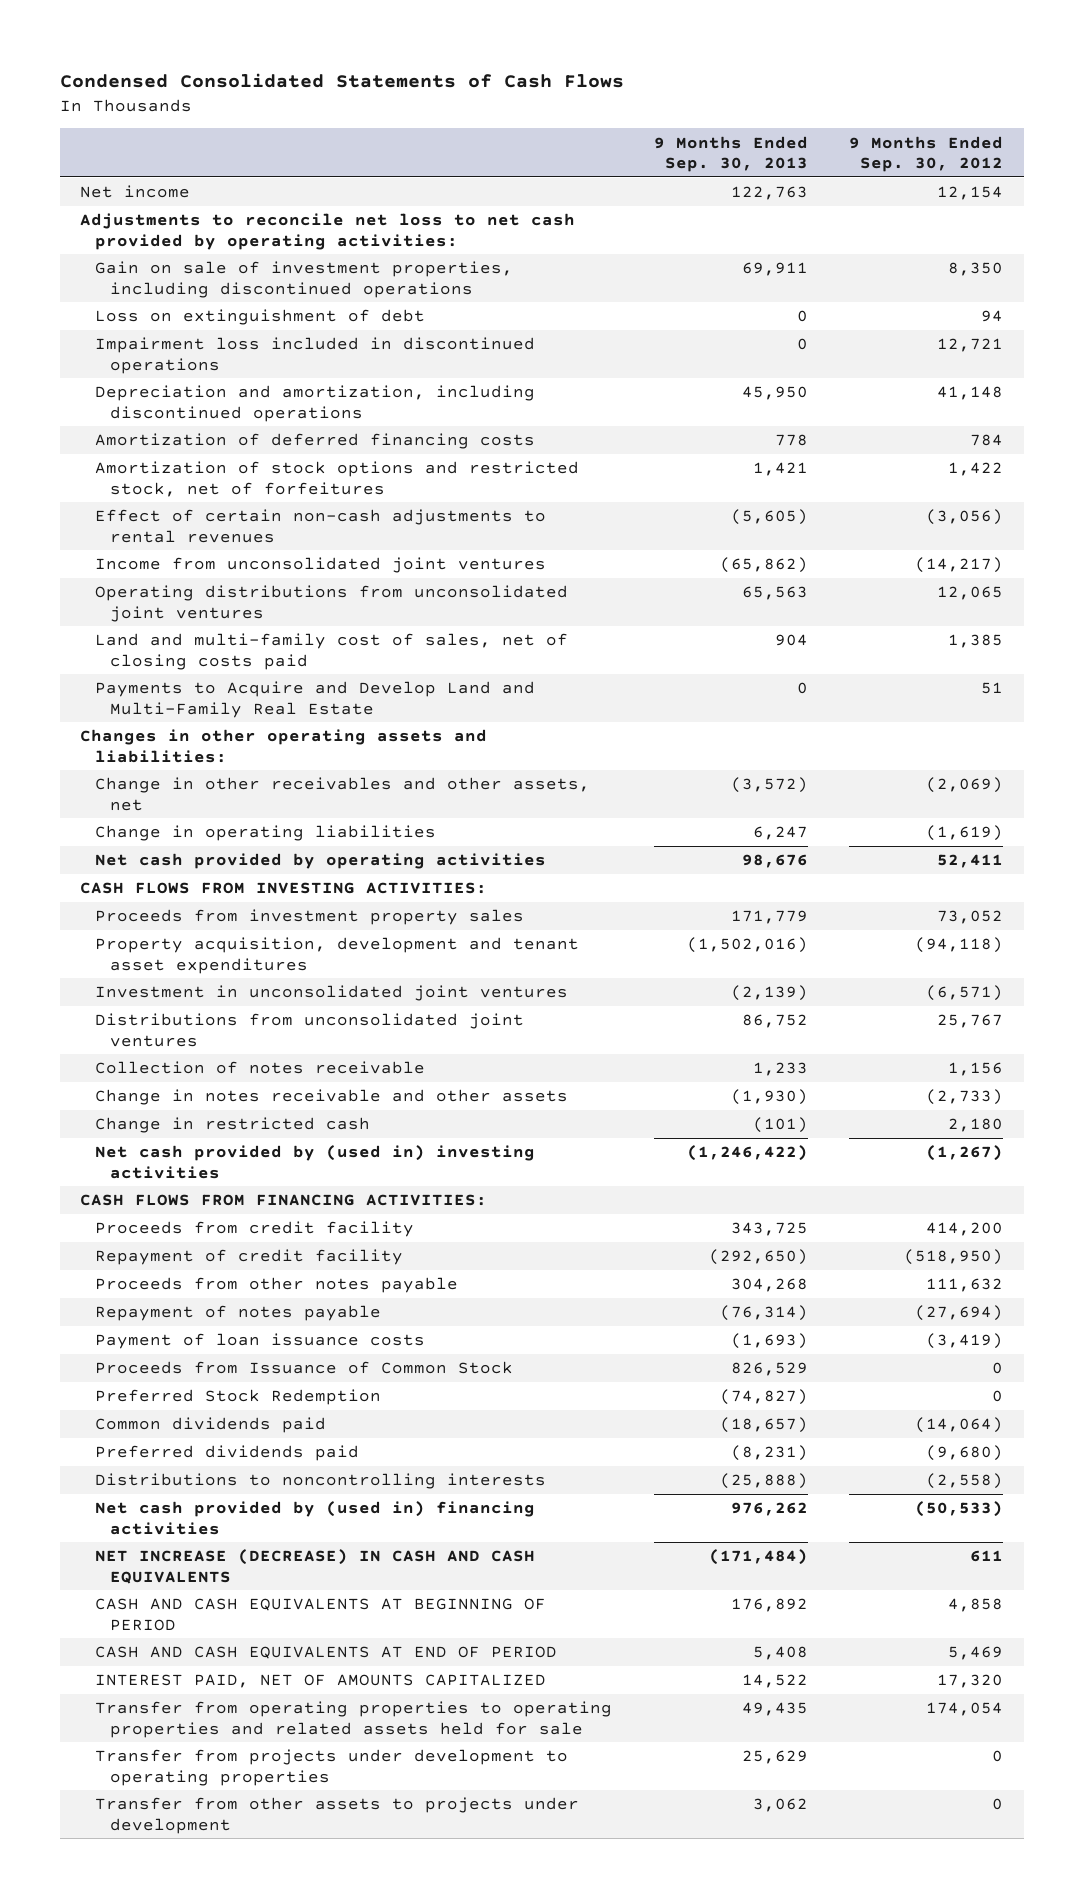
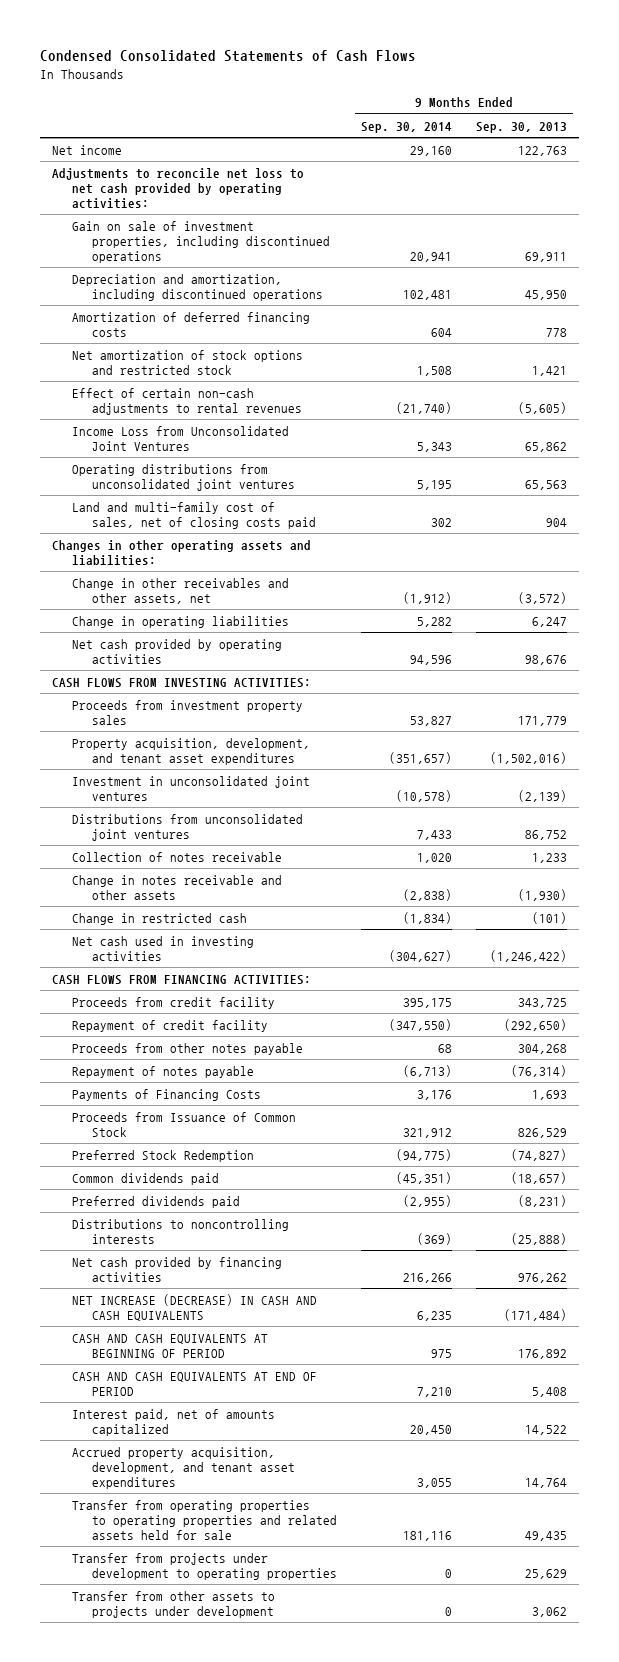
- | 9 Months Ended Sep. 30, 2013 | 9 Months Ended Sep. 30, 2012
+ | 9 Months Ended Sep. 30, 2014 | 9 Months Ended Sep. 30, 2013
- Loss on extinguishment of debt | 0 | 94
- Impairment loss included in discontinued operations | 0 | 12,721
- Amortization of stock options and restricted stock, net of forfeitures | 1,421 | 1,422
+ Net amortization of stock options and restricted stock | 1,508 | 1,421
- Income from unconsolidated joint ventures | (65,862) | (14,217)
+ Income Loss from Unconsolidated Joint Ventures | 5,343 | 65,862
- Payments to Acquire and Develop Land and Multi-Family Real Estate | 0 | 51
- Property acquisition, development and tenant asset expenditures | (1,502,016) | (94,118)
+ Property acquisition, development, and tenant asset expenditures | (351,657) | (1,502,016)
- Net cash provided by (used in) investing activities | (1,246,422) | (1,267)
+ Net cash used in investing activities | (304,627) | (1,246,422)
- Payment of loan issuance costs | (1,693) | (3,419)
+ Payments of Financing Costs | 3,176 | 1,693
- Net cash provided by (used in) financing activities | 976,262 | (50,533)
+ Net cash provided by financing activities | 216,266 | 976,262
- INTEREST PAID, NET OF AMOUNTS CAPITALIZED | 14,522 | 17,320
+ Interest paid, net of amounts capitalized | 20,450 | 14,522
+ Accrued property acquisition, development, and tenant asset expenditures | 3,055 | 14,764

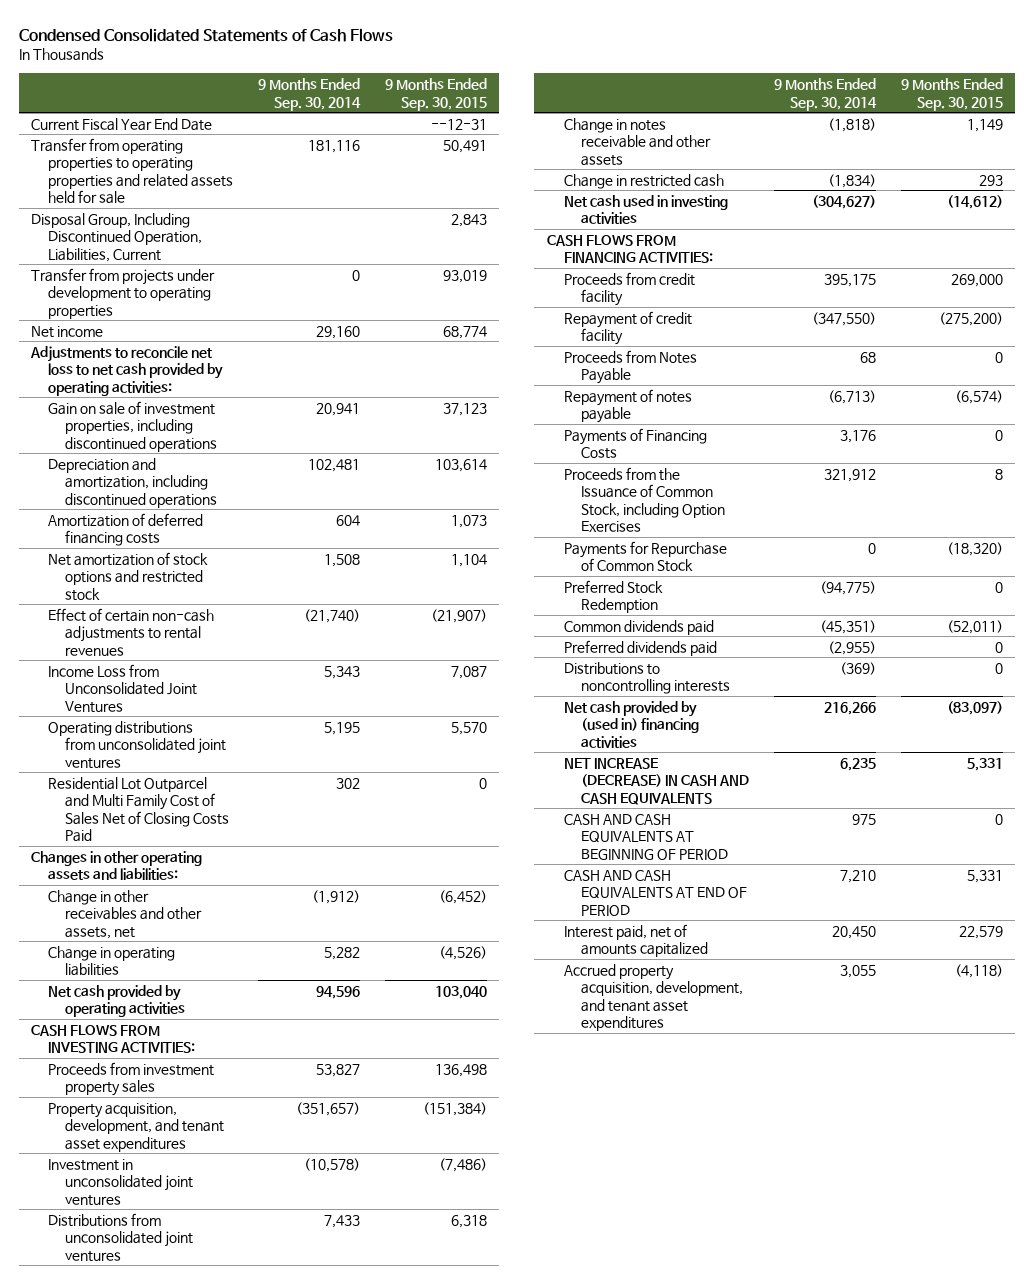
- | 9 Months Ended Sep. 30, 2014 | 9 Months Ended Sep. 30, 2013
+ | 9 Months Ended Sep. 30, 2014 | 9 Months Ended Sep. 30, 2015
+ Current Fiscal Year End Date | | --12-31
moved up: Transfer from operating properties to operating properties and related assets held for sale | 181,116 | 50,491
+ Disposal Group, Including Discontinued Operation, Liabilities, Current | | 2,843
moved up: Transfer from projects under development to operating properties | 0 | 93,019
- Land and multi-family cost of sales, net of closing costs paid | 302 | 904
+ Residential Lot Outparcel and Multi Family Cost of Sales Net of Closing Costs Paid | 302 | 0
- Collection of notes receivable | 1,020 | 1,233
- Change in notes receivable and other assets | (2,838) | (1,930)
+ Change in notes receivable and other assets | (1,818) | 1,149
- Proceeds from other notes payable | 68 | 304,268
+ Proceeds from Notes Payable | 68 | 0
- Proceeds from Issuance of Common Stock | 321,912 | 826,529
+ Proceeds from the Issuance of Common Stock, including Option Exercises | 321,912 | 8
+ Payments for Repurchase of Common Stock | 0 | (18,320)
- Net cash provided by financing activities | 216,266 | 976,262
+ Net cash provided by (used in) financing activities | 216,266 | (83,097)
- Transfer from other assets to projects under development | 0 | 3,062

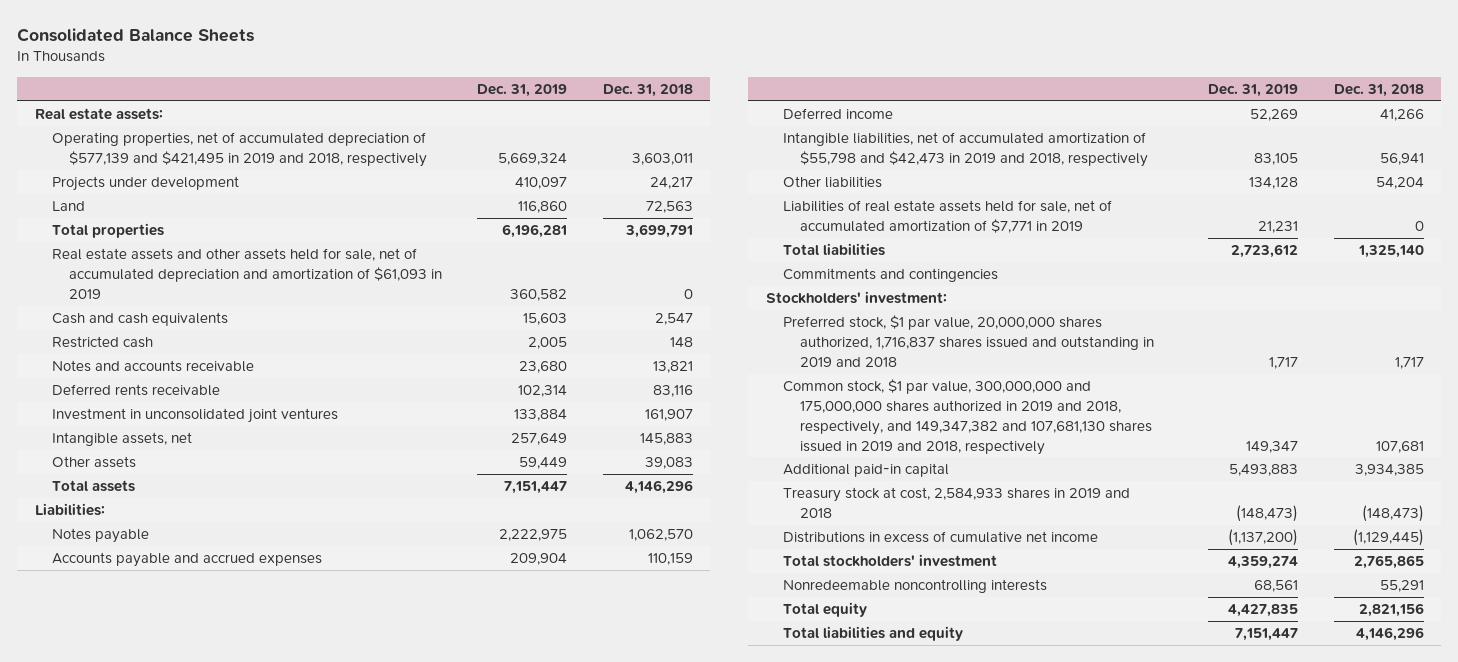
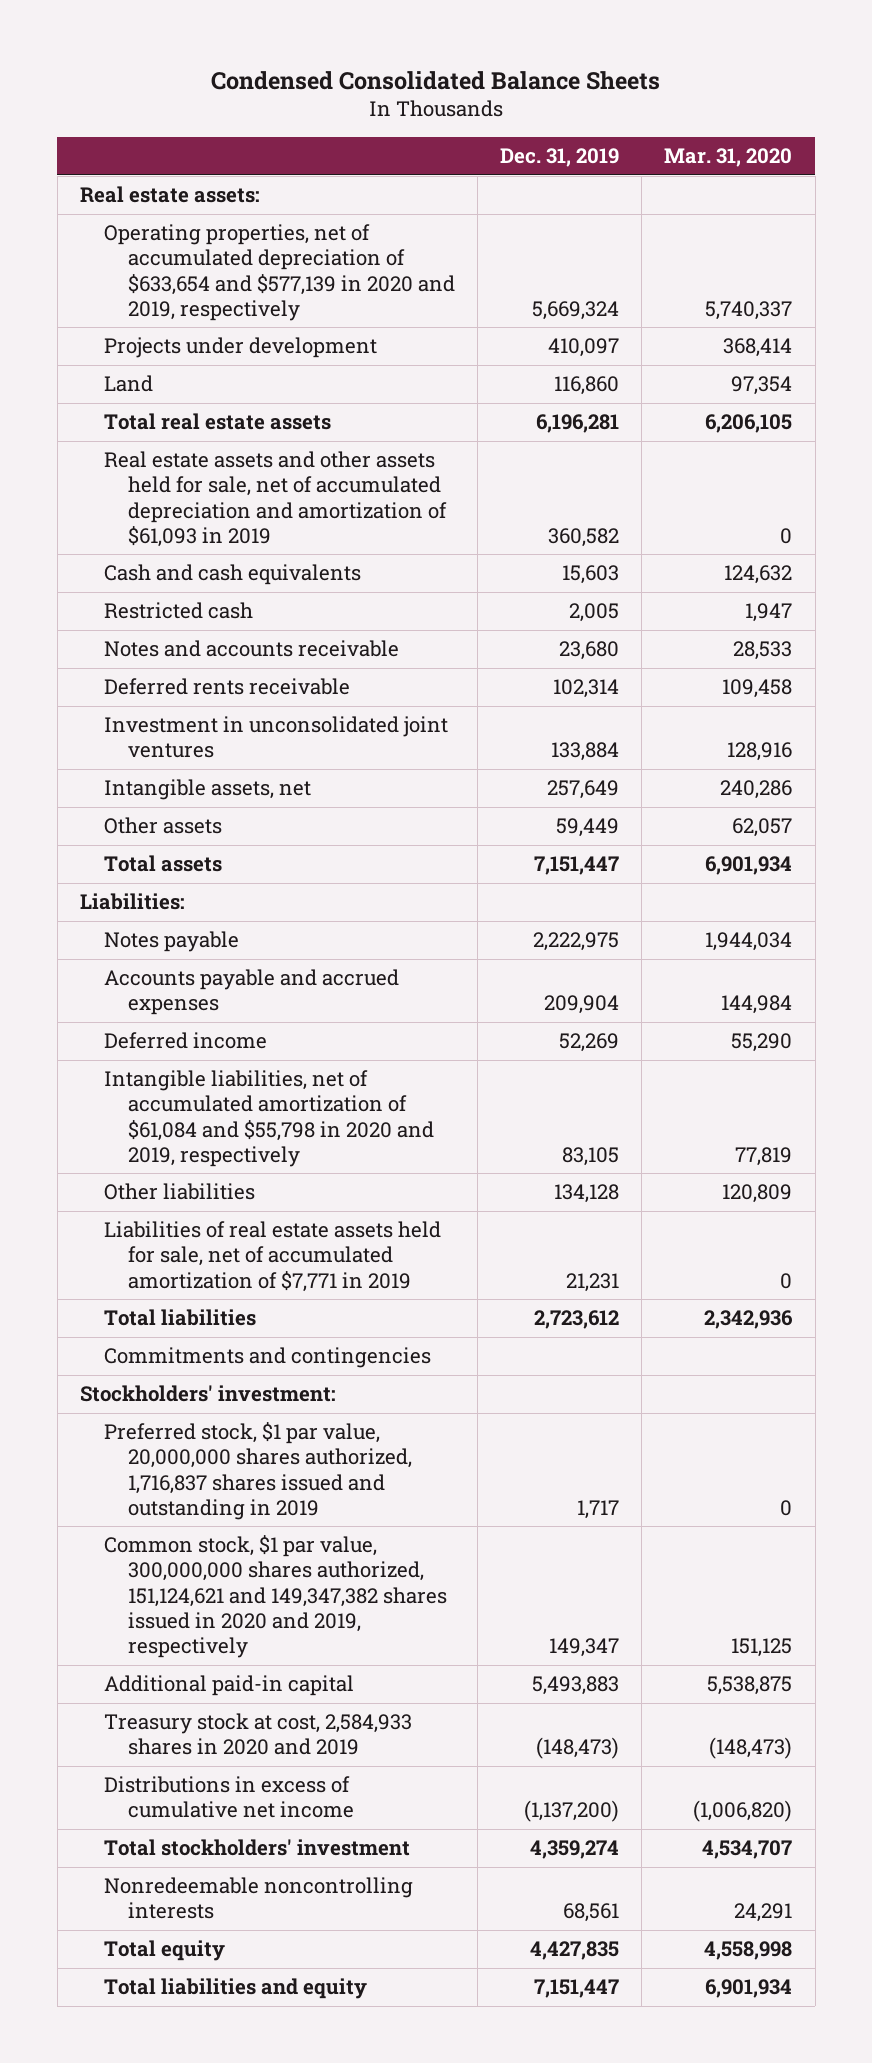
- Consolidated Balance Sheets
+ Condensed Consolidated Balance Sheets
- | Dec. 31, 2019 | Dec. 31, 2018
+ | Dec. 31, 2019 | Mar. 31, 2020
- Operating properties, net of accumulated depreciation of $577,139 and $421,495 in 2019 and 2018, respectively | 5,669,324 | 3,603,011
+ Operating properties, net of accumulated depreciation of $633,654 and $577,139 in 2020 and 2019, respectively | 5,669,324 | 5,740,337
- Total properties | 6,196,281 | 3,699,791
+ Total real estate assets | 6,196,281 | 6,206,105
- Intangible liabilities, net of accumulated amortization of $55,798 and $42,473 in 2019 and 2018, respectively | 83,105 | 56,941
+ Intangible liabilities, net of accumulated amortization of $61,084 and $55,798 in 2020 and 2019, respectively | 83,105 | 77,819
- Preferred stock, $1 par value, 20,000,000 shares authorized, 1,716,837 shares issued and outstanding in 2019 and 2018 | 1,717 | 1,717
- Common stock, $1 par value, 300,000,000 and 175,000,000 shares authorized in 2019 and 2018, respectively, and 149,347,382 and 107,681,130 shares issued in 2019 and 2018, respectively | 149,347 | 107,681
+ Preferred stock, $1 par value, 20,000,000 shares authorized, 1,716,837 shares issued and outstanding in 2019 | 1,717 | 0
+ Common stock, $1 par value, 300,000,000 shares authorized, 151,124,621 and 149,347,382 shares issued in 2020 and 2019, respectively | 149,347 | 151,125
- Treasury stock at cost, 2,584,933 shares in 2019 and 2018 | (148,473) | (148,473)
+ Treasury stock at cost, 2,584,933 shares in 2020 and 2019 | (148,473) | (148,473)

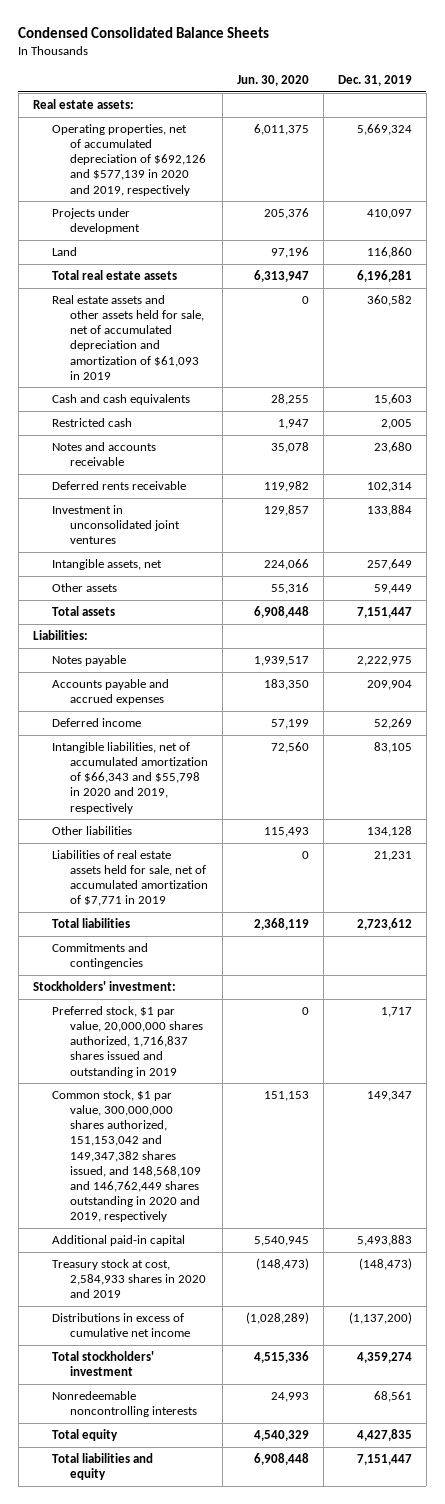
- | Dec. 31, 2019 | Mar. 31, 2020
+ | Jun. 30, 2020 | Dec. 31, 2019
- Operating properties, net of accumulated depreciation of $633,654 and $577,139 in 2020 and 2019, respectively | 5,669,324 | 5,740,337
+ Operating properties, net of accumulated depreciation of $692,126 and $577,139 in 2020 and 2019, respectively | 6,011,375 | 5,669,324
- Intangible liabilities, net of accumulated amortization of $61,084 and $55,798 in 2020 and 2019, respectively | 83,105 | 77,819
+ Intangible liabilities, net of accumulated amortization of $66,343 and $55,798 in 2020 and 2019, respectively | 72,560 | 83,105
- Common stock, $1 par value, 300,000,000 shares authorized, 151,124,621 and 149,347,382 shares issued in 2020 and 2019, respectively | 149,347 | 151,125
+ Common stock, $1 par value, 300,000,000 shares authorized, 151,153,042 and 149,347,382 shares issued, and 148,568,109 and 146,762,449 shares outstanding in 2020 and 2019, respectively | 151,153 | 149,347

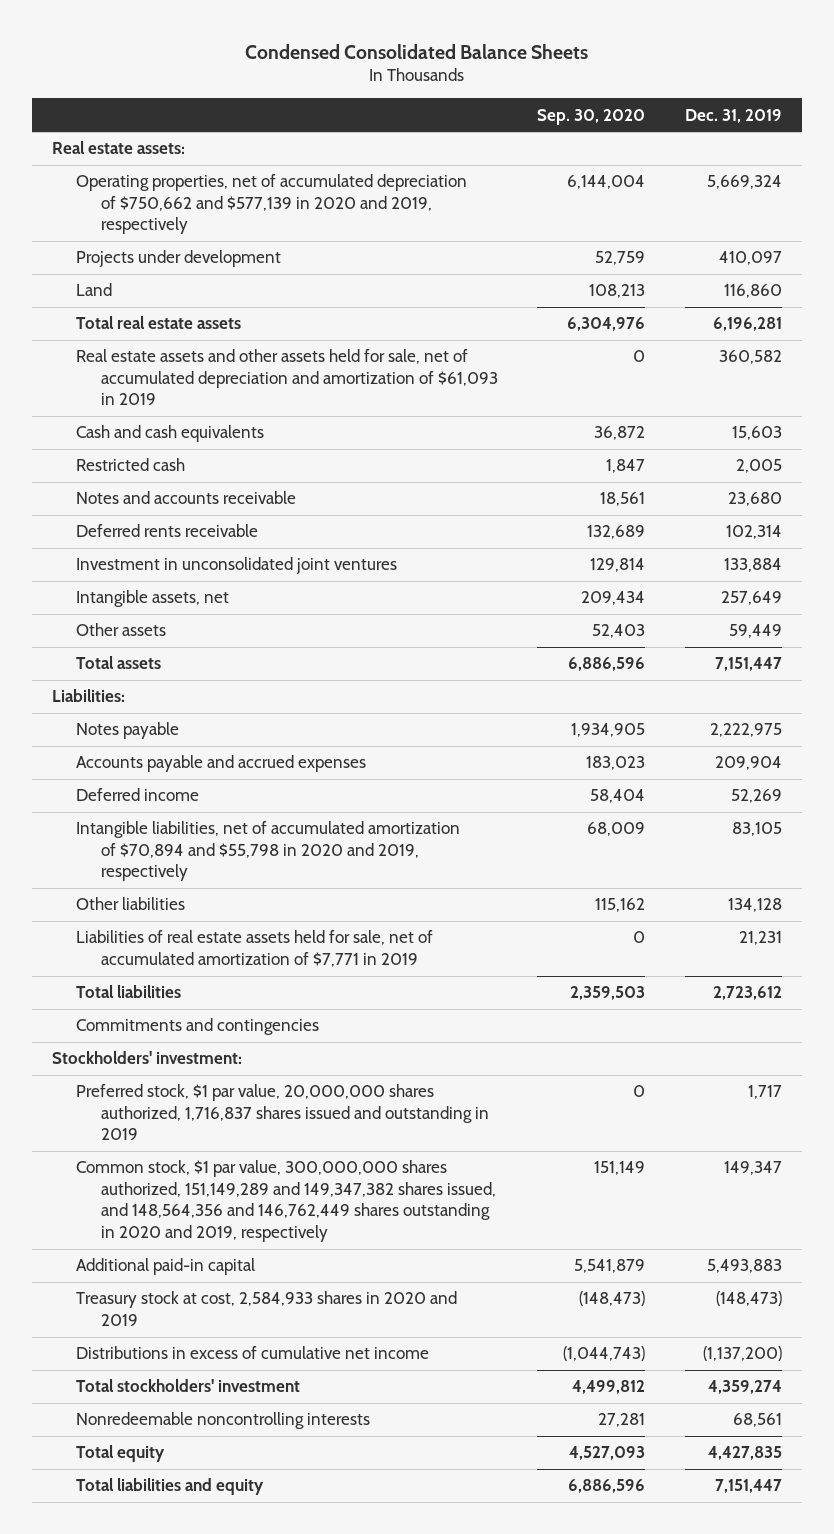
- | Jun. 30, 2020 | Dec. 31, 2019
+ | Sep. 30, 2020 | Dec. 31, 2019
- Operating properties, net of accumulated depreciation of $692,126 and $577,139 in 2020 and 2019, respectively | 6,011,375 | 5,669,324
+ Operating properties, net of accumulated depreciation of $750,662 and $577,139 in 2020 and 2019, respectively | 6,144,004 | 5,669,324
- Intangible liabilities, net of accumulated amortization of $66,343 and $55,798 in 2020 and 2019, respectively | 72,560 | 83,105
+ Intangible liabilities, net of accumulated amortization of $70,894 and $55,798 in 2020 and 2019, respectively | 68,009 | 83,105
- Common stock, $1 par value, 300,000,000 shares authorized, 151,153,042 and 149,347,382 shares issued, and 148,568,109 and 146,762,449 shares outstanding in 2020 and 2019, respectively | 151,153 | 149,347
+ Common stock, $1 par value, 300,000,000 shares authorized, 151,149,289 and 149,347,382 shares issued, and 148,564,356 and 146,762,449 shares outstanding in 2020 and 2019, respectively | 151,149 | 149,347

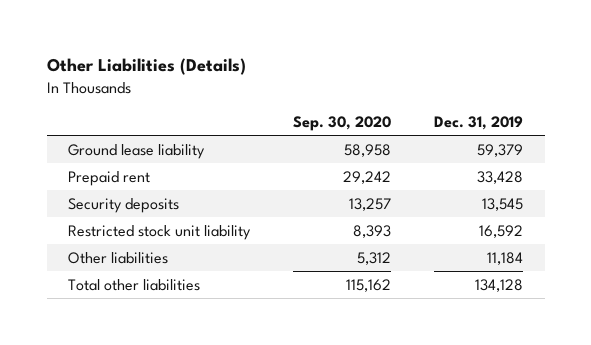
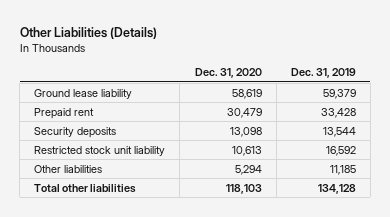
- | Sep. 30, 2020 | Dec. 31, 2019
+ | Dec. 31, 2020 | Dec. 31, 2019
- Security deposits | 13,257 | 13,545
+ Security deposits | 13,098 | 13,544
- Other liabilities | 5,312 | 11,184
+ Other liabilities | 5,294 | 11,185

